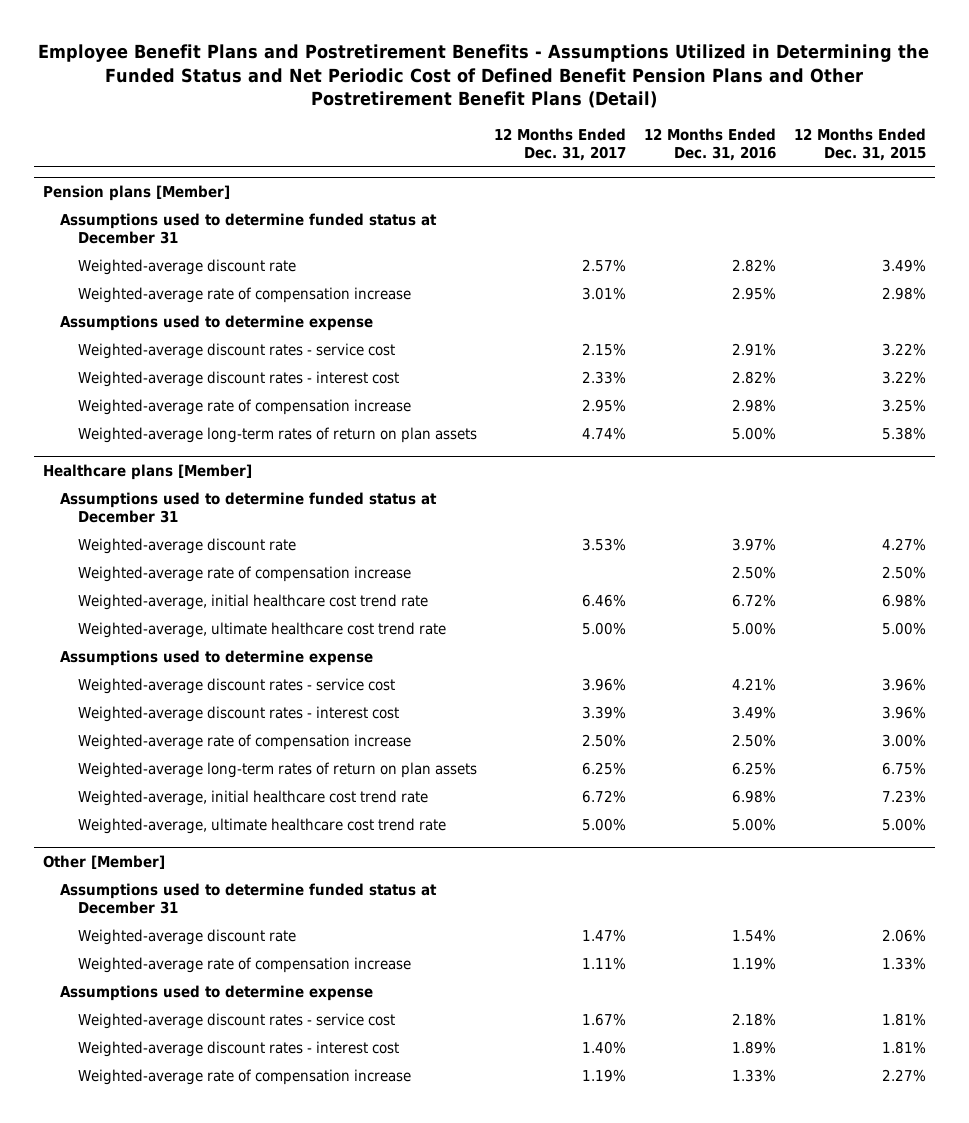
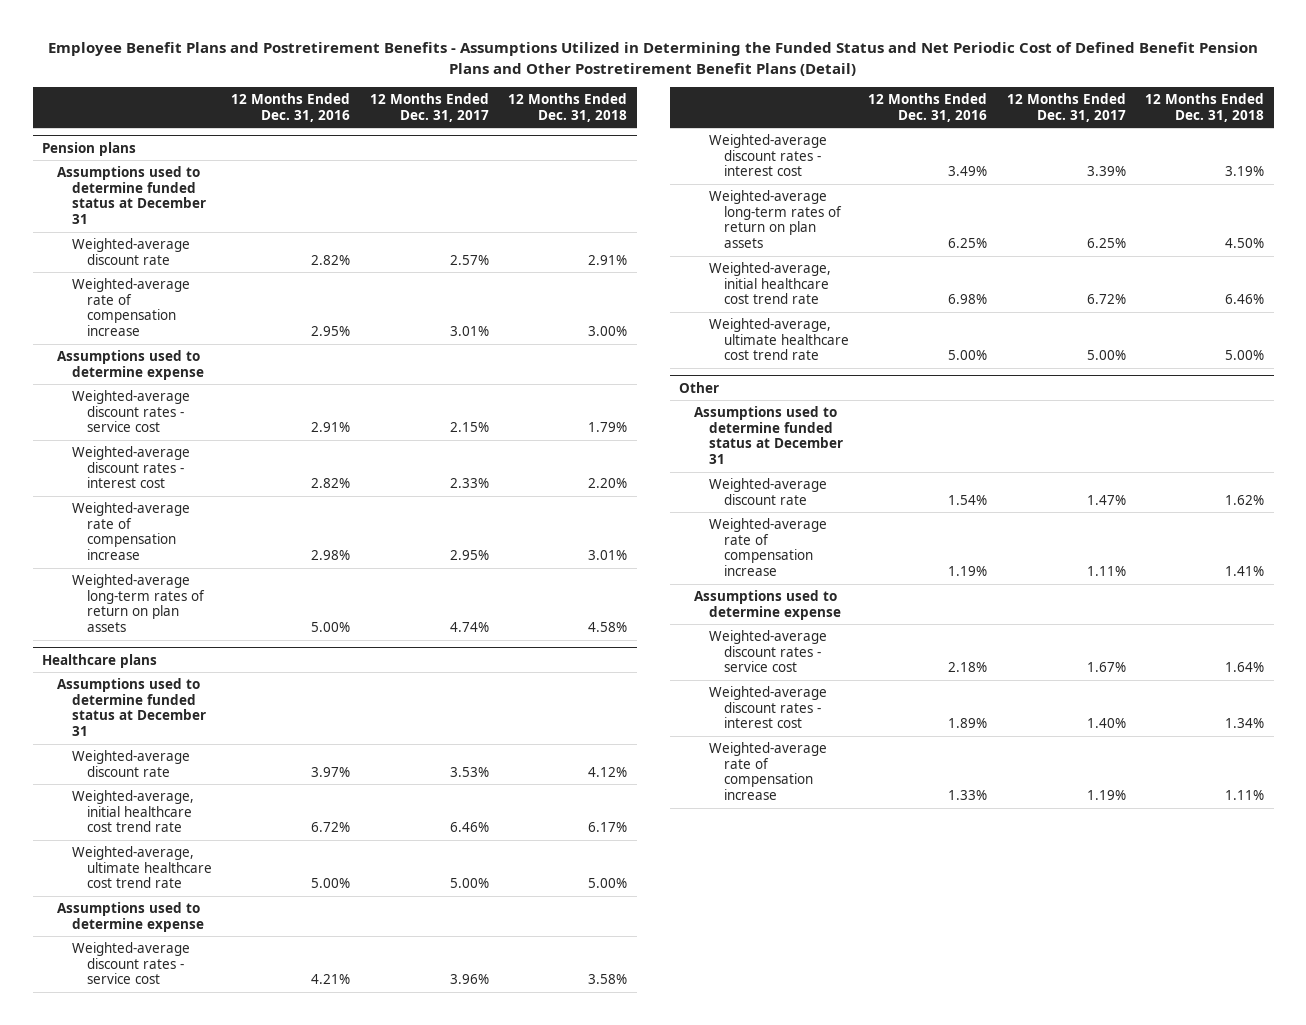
- | 12 Months Ended Dec. 31, 2017 | 12 Months Ended Dec. 31, 2016 | 12 Months Ended Dec. 31, 2015
+ | 12 Months Ended Dec. 31, 2016 | 12 Months Ended Dec. 31, 2017 | 12 Months Ended Dec. 31, 2018
- Pension plans [Member]
+ Pension plans
- Healthcare plans [Member]
+ Healthcare plans
- Weighted-average rate of compensation increase | | 2.50% | 2.50%
- Weighted-average rate of compensation increase | 2.50% | 2.50% | 3.00%
- Other [Member]
+ Other

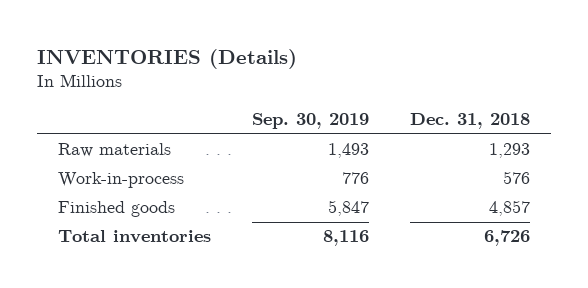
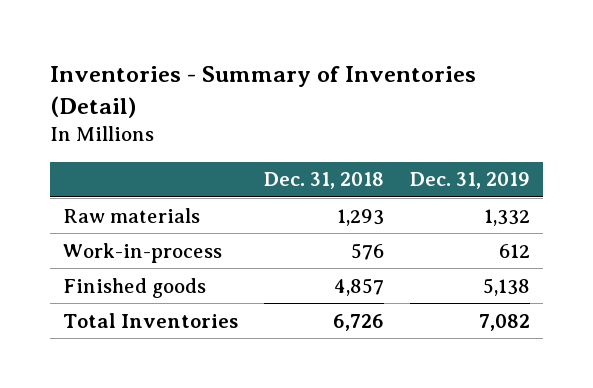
- INVENTORIES (Details)
+ Inventories - Summary of Inventories (Detail)
- | Sep. 30, 2019 | Dec. 31, 2018
+ | Dec. 31, 2018 | Dec. 31, 2019
- Total inventories | 8,116 | 6,726
+ Total Inventories | 6,726 | 7,082

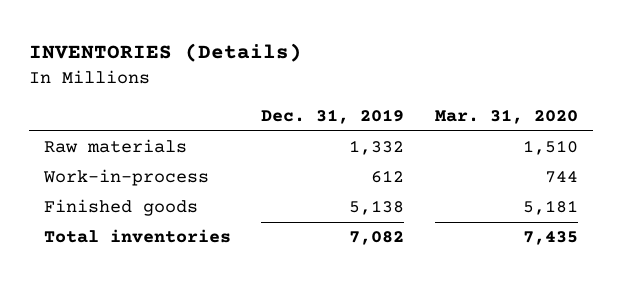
- Inventories - Summary of Inventories (Detail)
+ INVENTORIES (Details)
- | Dec. 31, 2018 | Dec. 31, 2019
+ | Dec. 31, 2019 | Mar. 31, 2020
- Total Inventories | 6,726 | 7,082
+ Total inventories | 7,082 | 7,435

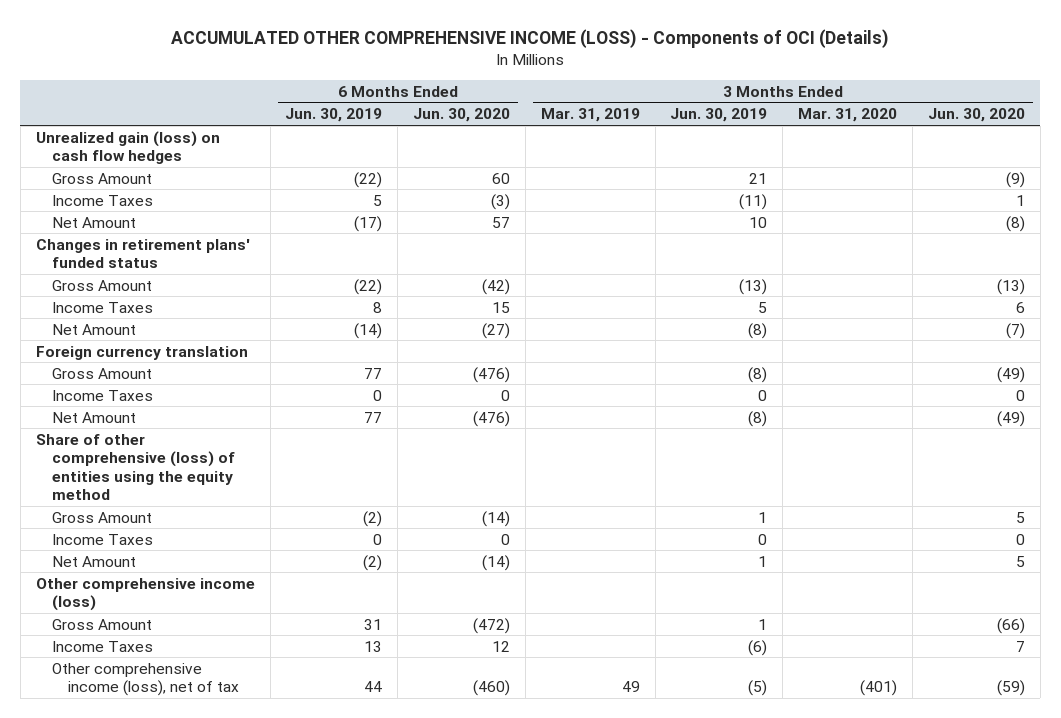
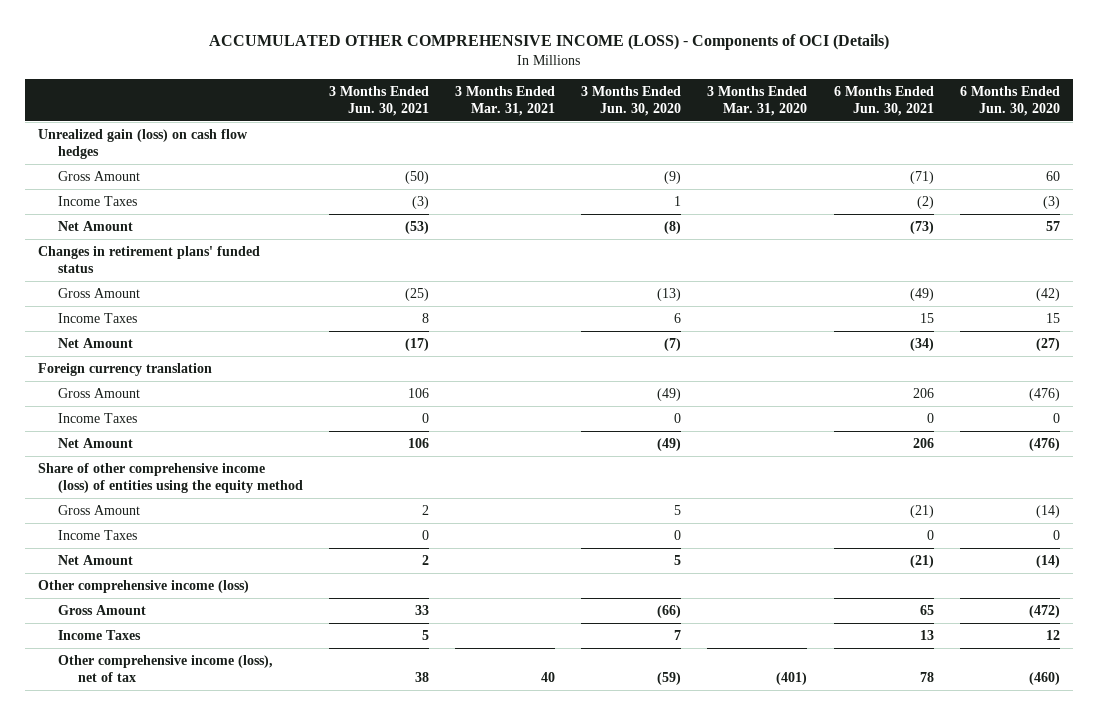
- | 6 Months Ended Jun. 30, 2019 | 6 Months Ended Jun. 30, 2020 | 3 Months Ended Mar. 31, 2019 | 3 Months Ended Jun. 30, 2019 | 3 Months Ended Mar. 31, 2020 | 3 Months Ended Jun. 30, 2020
+ | 3 Months Ended Jun. 30, 2021 | 3 Months Ended Mar. 31, 2021 | 3 Months Ended Jun. 30, 2020 | 3 Months Ended Mar. 31, 2020 | 6 Months Ended Jun. 30, 2021 | 6 Months Ended Jun. 30, 2020
- Share of other comprehensive (loss) of entities using the equity method
+ Share of other comprehensive income (loss) of entities using the equity method

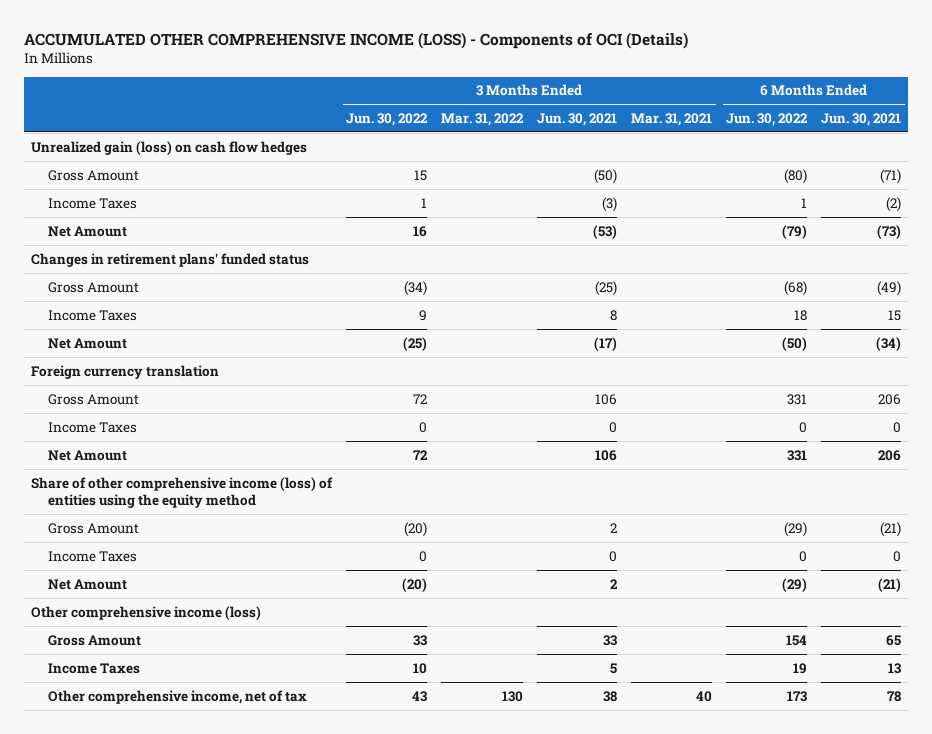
- | 3 Months Ended Jun. 30, 2021 | 3 Months Ended Mar. 31, 2021 | 3 Months Ended Jun. 30, 2020 | 3 Months Ended Mar. 31, 2020 | 6 Months Ended Jun. 30, 2021 | 6 Months Ended Jun. 30, 2020
+ | 3 Months Ended Jun. 30, 2022 | 3 Months Ended Mar. 31, 2022 | 3 Months Ended Jun. 30, 2021 | 3 Months Ended Mar. 31, 2021 | 6 Months Ended Jun. 30, 2022 | 6 Months Ended Jun. 30, 2021
- Other comprehensive income (loss), net of tax | 38 | 40 | (59) | (401) | 78 | (460)
+ Other comprehensive income, net of tax | 43 | 130 | 38 | 40 | 173 | 78

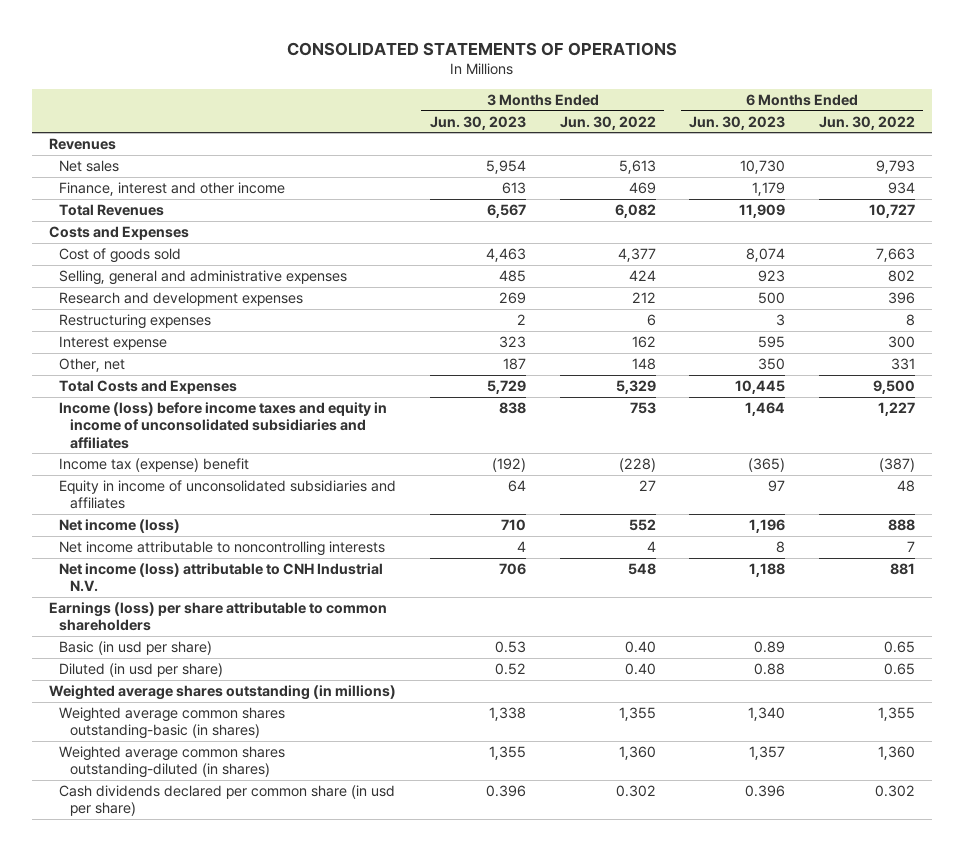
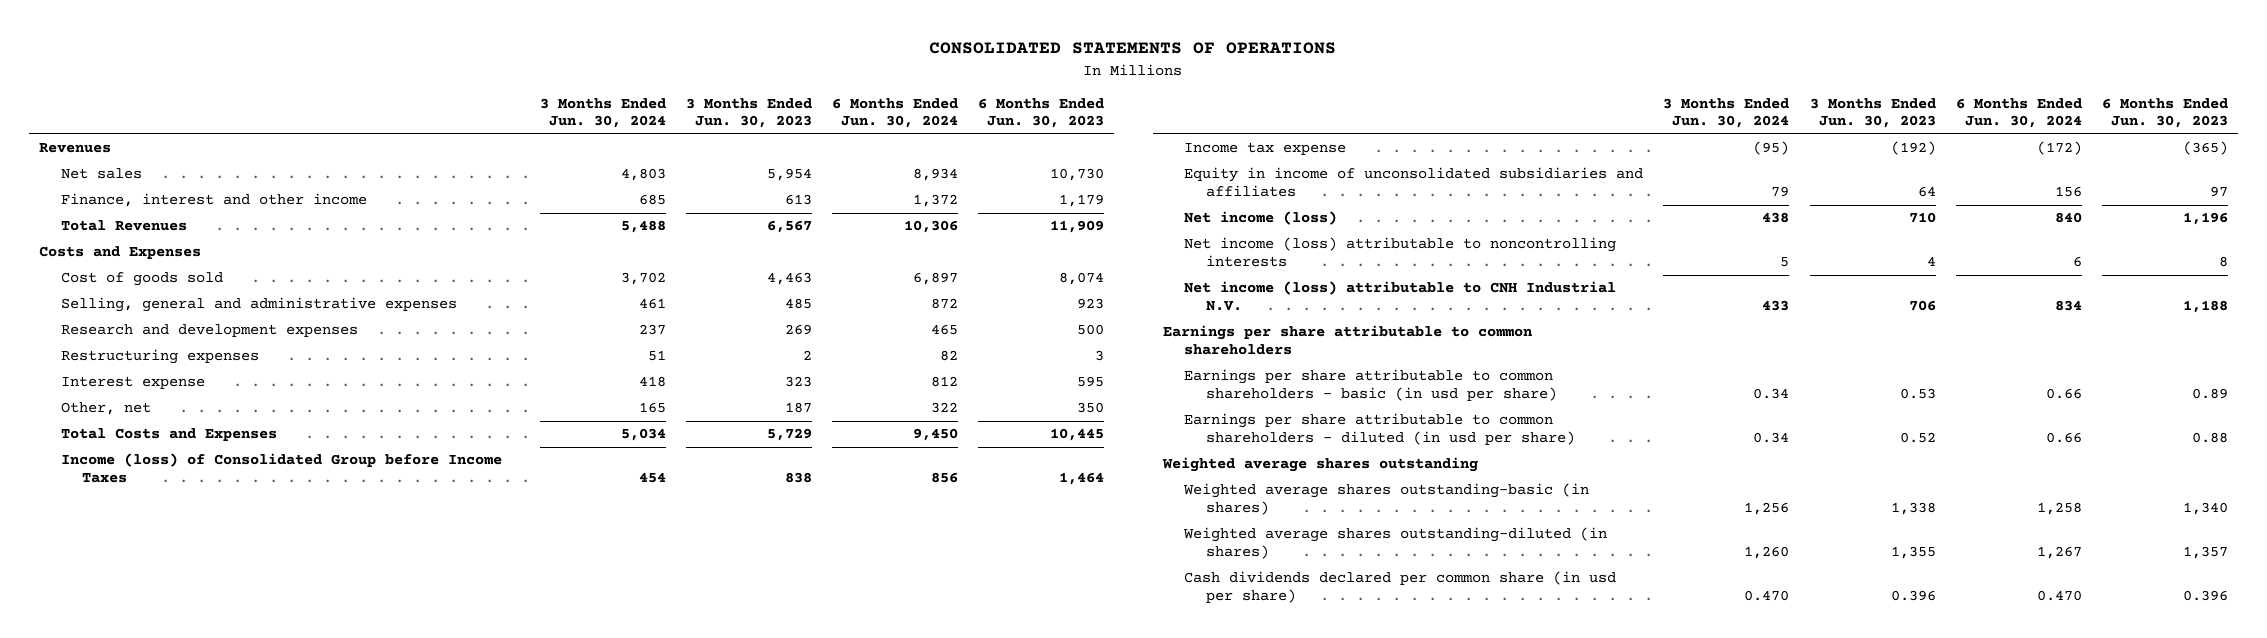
- | 3 Months Ended Jun. 30, 2023 | 3 Months Ended Jun. 30, 2022 | 6 Months Ended Jun. 30, 2023 | 6 Months Ended Jun. 30, 2022
+ | 3 Months Ended Jun. 30, 2024 | 3 Months Ended Jun. 30, 2023 | 6 Months Ended Jun. 30, 2024 | 6 Months Ended Jun. 30, 2023
- Income (loss) before income taxes and equity in income of unconsolidated subsidiaries and affiliates | 838 | 753 | 1,464 | 1,227
- Income tax (expense) benefit | (192) | (228) | (365) | (387)
+ Income (loss) of Consolidated Group before Income Taxes | 454 | 838 | 856 | 1,464
+ Income tax expense | (95) | (192) | (172) | (365)
- Net income attributable to noncontrolling interests | 4 | 4 | 8 | 7
+ Net income (loss) attributable to noncontrolling interests | 5 | 4 | 6 | 8
- Earnings (loss) per share attributable to common shareholders
- Basic (in usd per share) | 0.53 | 0.40 | 0.89 | 0.65
- Diluted (in usd per share) | 0.52 | 0.40 | 0.88 | 0.65
- Weighted average shares outstanding (in millions)
- Weighted average common shares outstanding-basic (in shares) | 1,338 | 1,355 | 1,340 | 1,355
- Weighted average common shares outstanding-diluted (in shares) | 1,355 | 1,360 | 1,357 | 1,360
+ Earnings per share attributable to common shareholders
+ Earnings per share attributable to common shareholders - basic (in usd per share) | 0.34 | 0.53 | 0.66 | 0.89
+ Earnings per share attributable to common shareholders - diluted (in usd per share) | 0.34 | 0.52 | 0.66 | 0.88
+ Weighted average shares outstanding
+ Weighted average shares outstanding-basic (in shares) | 1,256 | 1,338 | 1,258 | 1,340
+ Weighted average shares outstanding-diluted (in shares) | 1,260 | 1,355 | 1,267 | 1,357

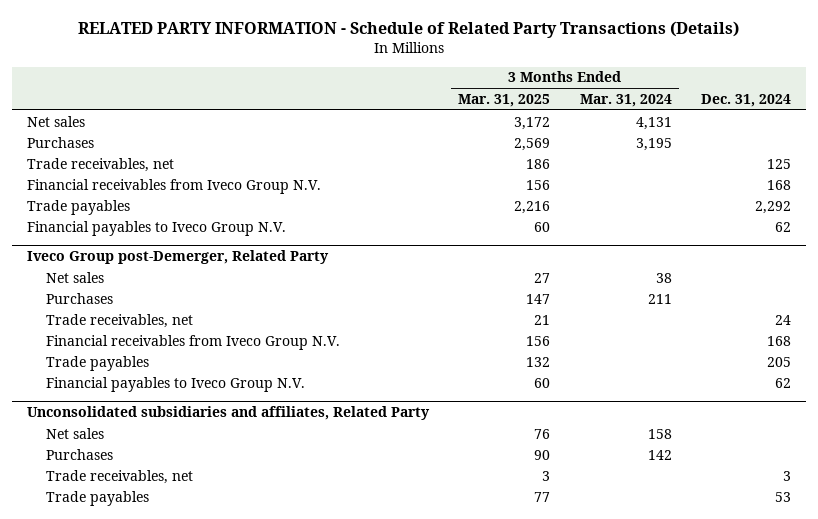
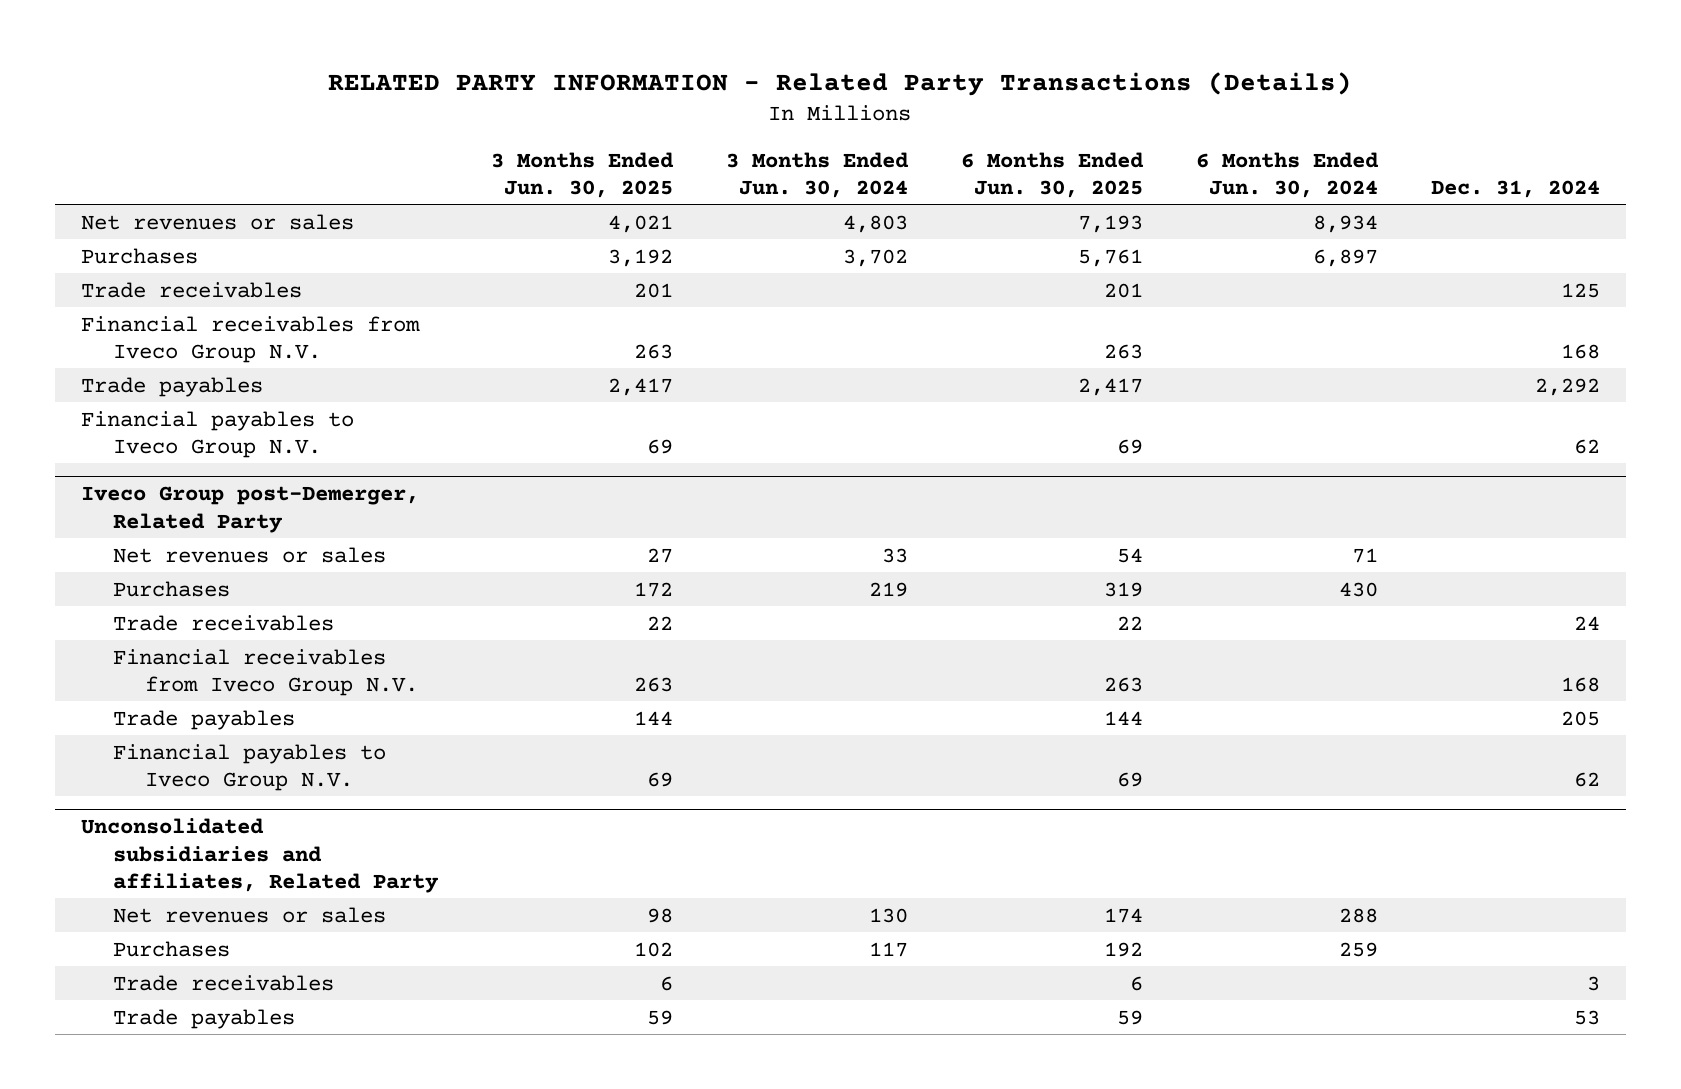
- RELATED PARTY INFORMATION - Schedule of Related Party Transactions (Details)
+ RELATED PARTY INFORMATION - Related Party Transactions (Details)
- | 3 Months Ended Mar. 31, 2025 | 3 Months Ended Mar. 31, 2024 | Dec. 31, 2024
+ | 3 Months Ended Jun. 30, 2025 | 3 Months Ended Jun. 30, 2024 | 6 Months Ended Jun. 30, 2025 | 6 Months Ended Jun. 30, 2024 | Dec. 31, 2024
- Net sales | 3,172 | 4,131 |
+ Net revenues or sales | 4,021 | 4,803 | 7,193 | 8,934 |
- Trade receivables, net | 186 | | 125
+ Trade receivables | 201 | | 201 | | 125
@ Iveco Group post-Demerger, Related Party
- Net sales | 27 | 38 |
+ Net revenues or sales | 27 | 33 | 54 | 71 |
- Trade receivables, net | 21 | | 24
+ Trade receivables | 22 | | 22 | | 24
@ Unconsolidated subsidiaries and affiliates, Related Party
- Net sales | 76 | 158 |
+ Net revenues or sales | 98 | 130 | 174 | 288 |
- Trade receivables, net | 3 | | 3
+ Trade receivables | 6 | | 6 | | 3

